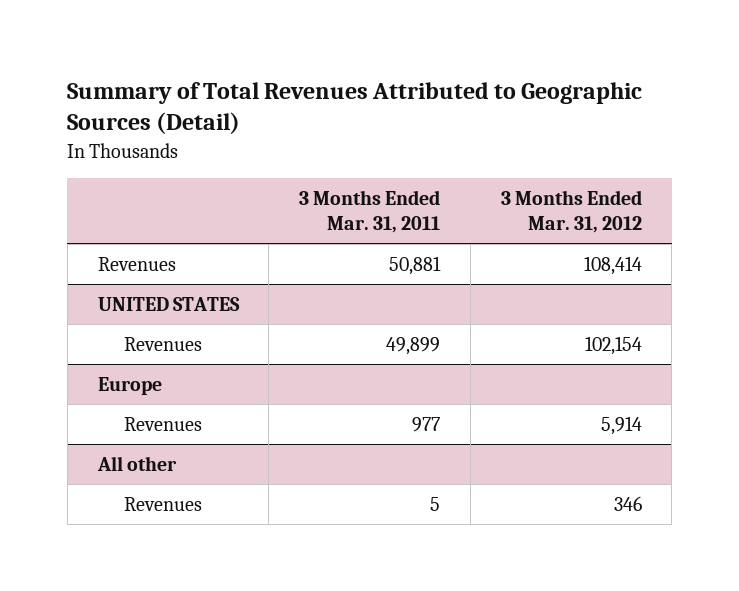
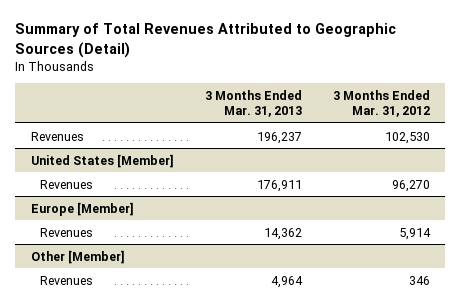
- | 3 Months Ended Mar. 31, 2011 | 3 Months Ended Mar. 31, 2012
+ | 3 Months Ended Mar. 31, 2013 | 3 Months Ended Mar. 31, 2012
- Revenues | 50,881 | 108,414
- UNITED STATES
- Revenues | 49,899 | 102,154
- Europe
+ Revenues | 196,237 | 102,530
+ United States [Member]
+ Revenues | 176,911 | 96,270
+ Europe [Member]
- All other
+ Other [Member]

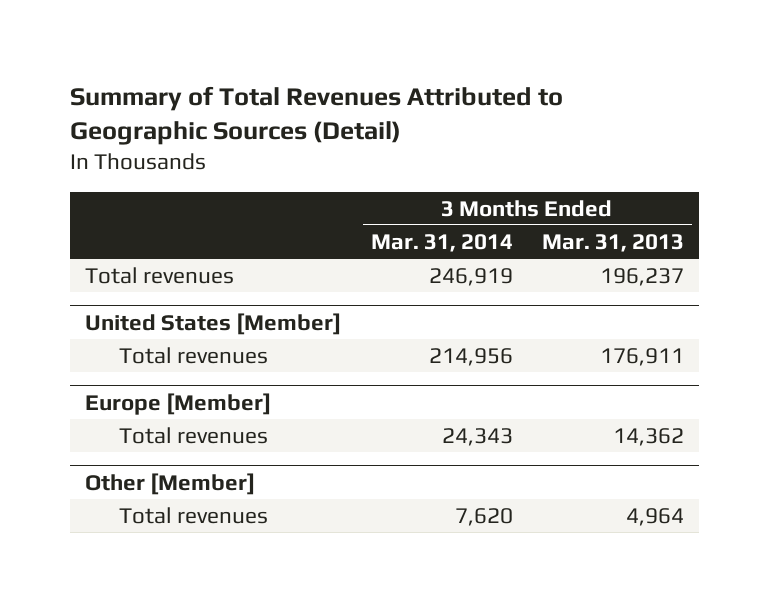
- | 3 Months Ended Mar. 31, 2013 | 3 Months Ended Mar. 31, 2012
+ | 3 Months Ended Mar. 31, 2014 | 3 Months Ended Mar. 31, 2013
- Revenues | 196,237 | 102,530
+ Total revenues | 246,919 | 196,237
@ United States [Member]
- Revenues | 176,911 | 96,270
+ Total revenues | 214,956 | 176,911
@ Europe [Member]
- Revenues | 14,362 | 5,914
+ Total revenues | 24,343 | 14,362
@ Other [Member]
- Revenues | 4,964 | 346
+ Total revenues | 7,620 | 4,964

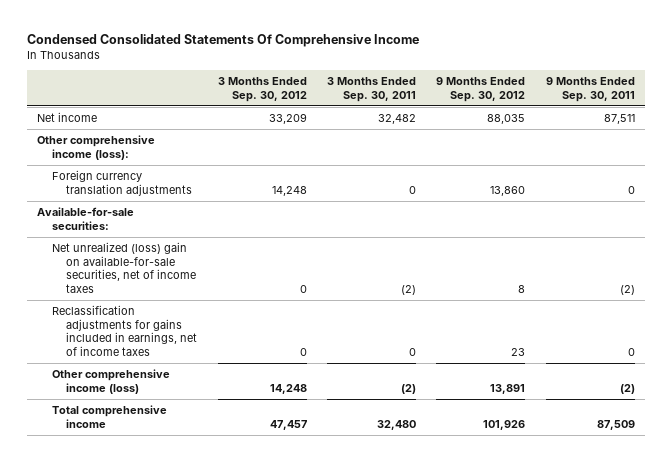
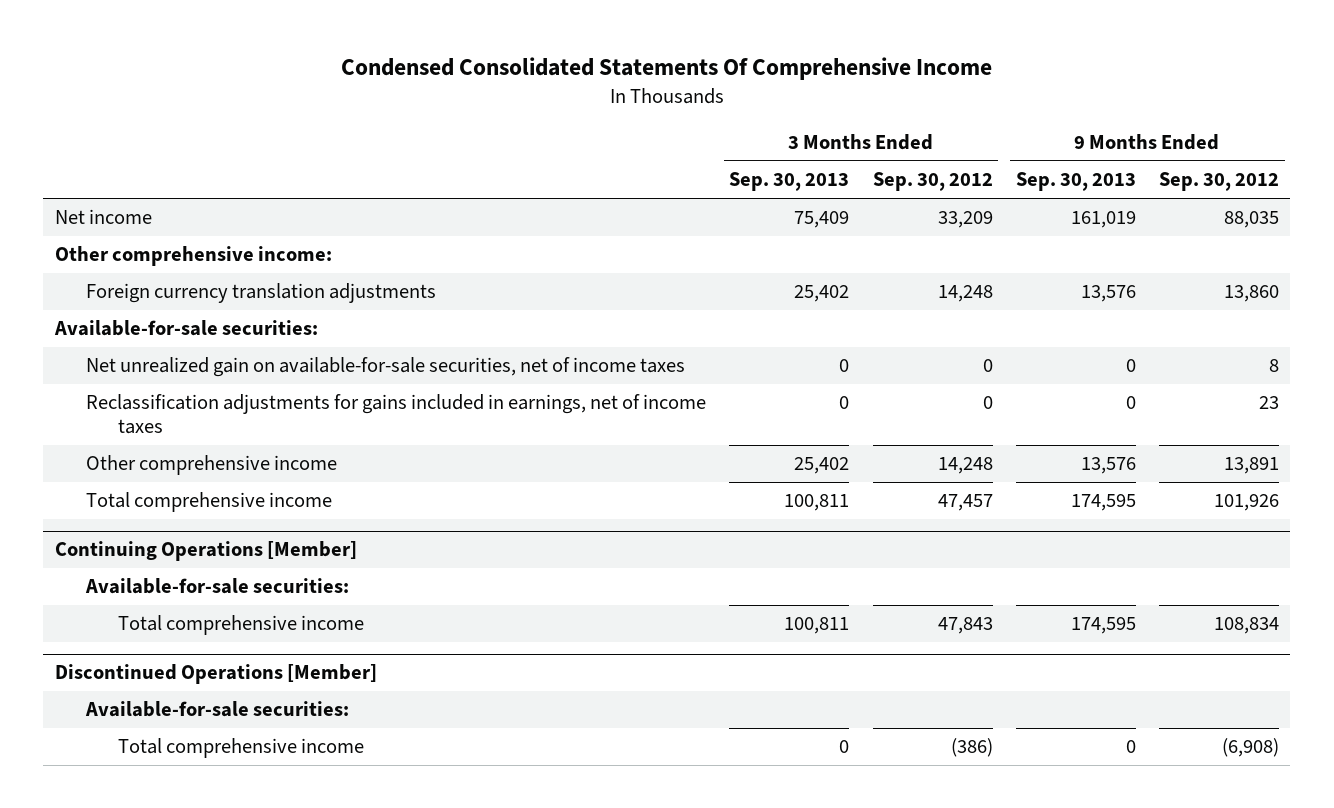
- | 3 Months Ended Sep. 30, 2012 | 3 Months Ended Sep. 30, 2011 | 9 Months Ended Sep. 30, 2012 | 9 Months Ended Sep. 30, 2011
+ | 3 Months Ended Sep. 30, 2013 | 3 Months Ended Sep. 30, 2012 | 9 Months Ended Sep. 30, 2013 | 9 Months Ended Sep. 30, 2012
- Other comprehensive income (loss):
+ Other comprehensive income:
- Net unrealized (loss) gain on available-for-sale securities, net of income taxes | 0 | (2) | 8 | (2)
+ Net unrealized gain on available-for-sale securities, net of income taxes | 0 | 0 | 0 | 8
- Other comprehensive income (loss) | 14,248 | (2) | 13,891 | (2)
+ Other comprehensive income | 25,402 | 14,248 | 13,576 | 13,891
+ Continuing Operations [Member]
+ Available-for-sale securities:
+ Total comprehensive income | 100,811 | 47,843 | 174,595 | 108,834
+ Discontinued Operations [Member]
+ Available-for-sale securities:
+ Total comprehensive income | 0 | (386) | 0 | (6,908)

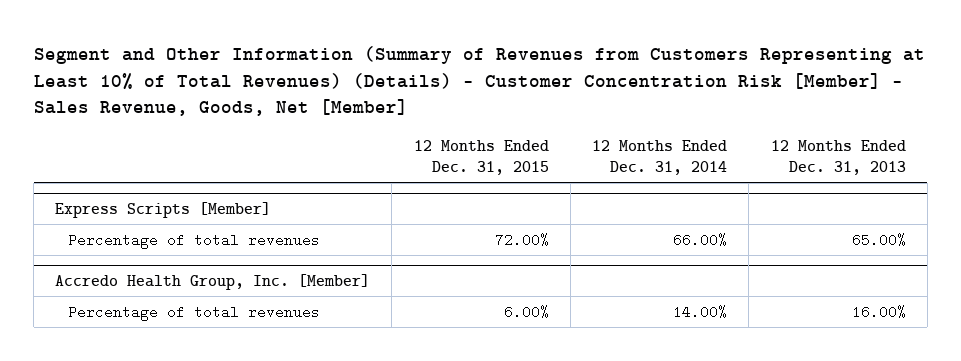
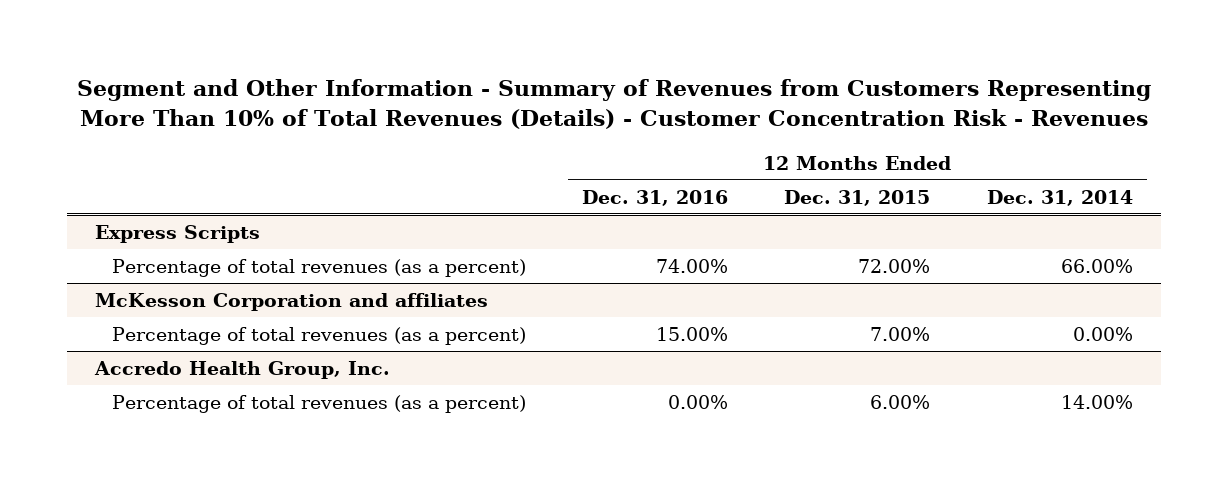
- Segment and Other Information (Summary of Revenues from Customers Representing at Least 10% of Total Revenues) (Details) - Customer Concentration Risk [Member] - Sales Revenue, Goods, Net [Member]
+ Segment and Other Information - Summary of Revenues from Customers Representing More Than 10% of Total Revenues (Details) - Customer Concentration Risk - Revenues
- | 12 Months Ended Dec. 31, 2015 | 12 Months Ended Dec. 31, 2014 | 12 Months Ended Dec. 31, 2013
+ | 12 Months Ended Dec. 31, 2016 | 12 Months Ended Dec. 31, 2015 | 12 Months Ended Dec. 31, 2014
- Express Scripts [Member]
- Percentage of total revenues | 72.00% | 66.00% | 65.00%
- Accredo Health Group, Inc. [Member]
- Percentage of total revenues | 6.00% | 14.00% | 16.00%
+ Express Scripts
+ Percentage of total revenues (as a percent) | 74.00% | 72.00% | 66.00%
+ McKesson Corporation and affiliates
+ Percentage of total revenues (as a percent) | 15.00% | 7.00% | 0.00%
+ Accredo Health Group, Inc.
+ Percentage of total revenues (as a percent) | 0.00% | 6.00% | 14.00%

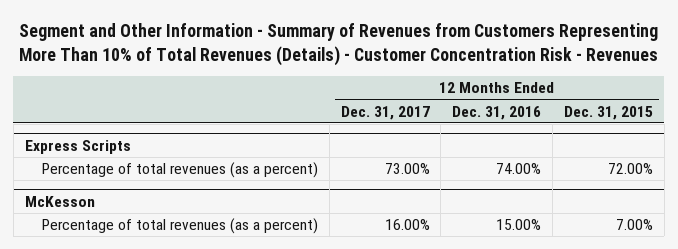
- | 12 Months Ended Dec. 31, 2016 | 12 Months Ended Dec. 31, 2015 | 12 Months Ended Dec. 31, 2014
+ | 12 Months Ended Dec. 31, 2017 | 12 Months Ended Dec. 31, 2016 | 12 Months Ended Dec. 31, 2015
- McKesson Corporation and affiliates
+ McKesson
- Accredo Health Group, Inc.
- Percentage of total revenues (as a percent) | 0.00% | 6.00% | 14.00%

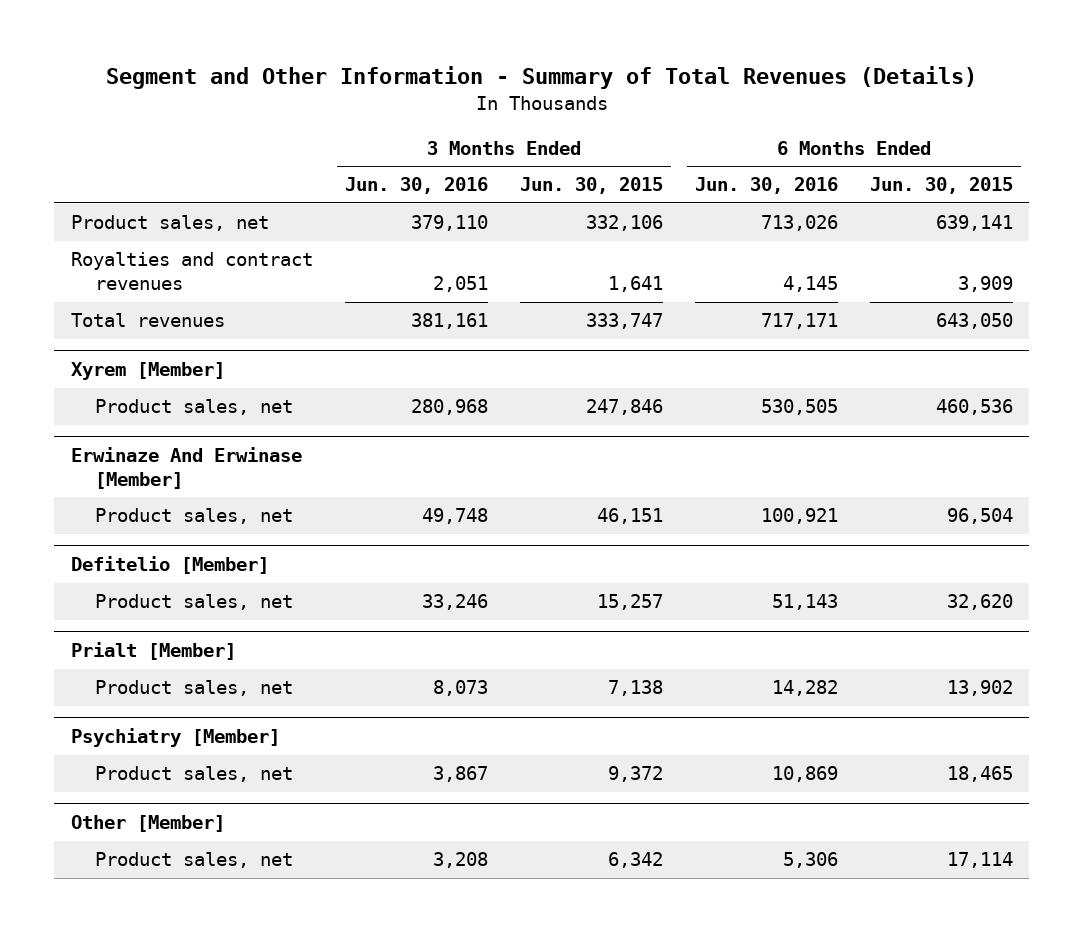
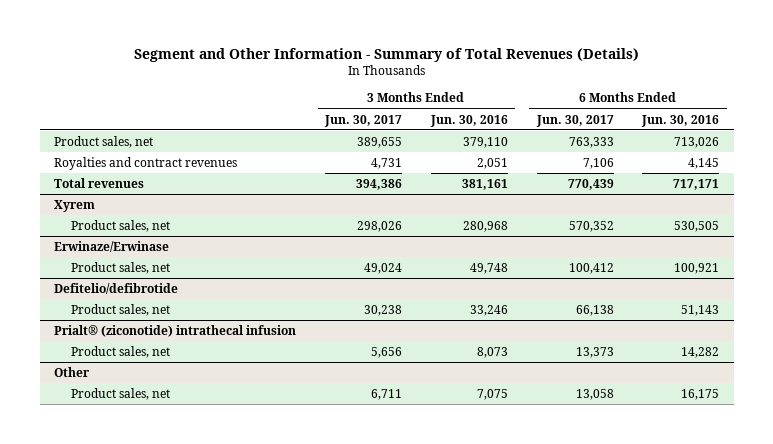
- | 3 Months Ended Jun. 30, 2016 | 3 Months Ended Jun. 30, 2015 | 6 Months Ended Jun. 30, 2016 | 6 Months Ended Jun. 30, 2015
+ | 3 Months Ended Jun. 30, 2017 | 3 Months Ended Jun. 30, 2016 | 6 Months Ended Jun. 30, 2017 | 6 Months Ended Jun. 30, 2016
- Xyrem [Member]
+ Xyrem
- Erwinaze And Erwinase [Member]
+ Erwinaze/Erwinase
- Defitelio [Member]
+ Defitelio/defibrotide
- Prialt [Member]
+ Prialt® (ziconotide) intrathecal infusion
- Psychiatry [Member]
- Product sales, net | 3,867 | 9,372 | 10,869 | 18,465
- Other [Member]
- Product sales, net | 3,208 | 6,342 | 5,306 | 17,114
+ Other
+ Product sales, net | 6,711 | 7,075 | 13,058 | 16,175

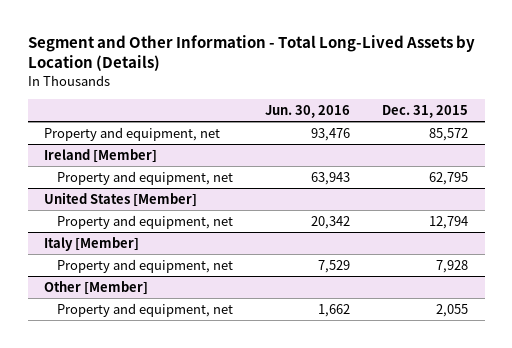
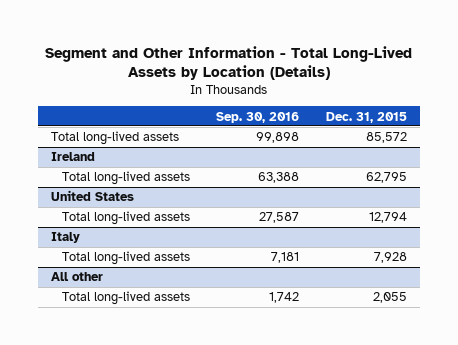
- | Jun. 30, 2016 | Dec. 31, 2015
+ | Sep. 30, 2016 | Dec. 31, 2015
- Property and equipment, net | 93,476 | 85,572
- Ireland [Member]
- Property and equipment, net | 63,943 | 62,795
- United States [Member]
- Property and equipment, net | 20,342 | 12,794
- Italy [Member]
- Property and equipment, net | 7,529 | 7,928
- Other [Member]
- Property and equipment, net | 1,662 | 2,055
+ Total long-lived assets | 99,898 | 85,572
+ Ireland
+ Total long-lived assets | 63,388 | 62,795
+ United States
+ Total long-lived assets | 27,587 | 12,794
+ Italy
+ Total long-lived assets | 7,181 | 7,928
+ All other
+ Total long-lived assets | 1,742 | 2,055

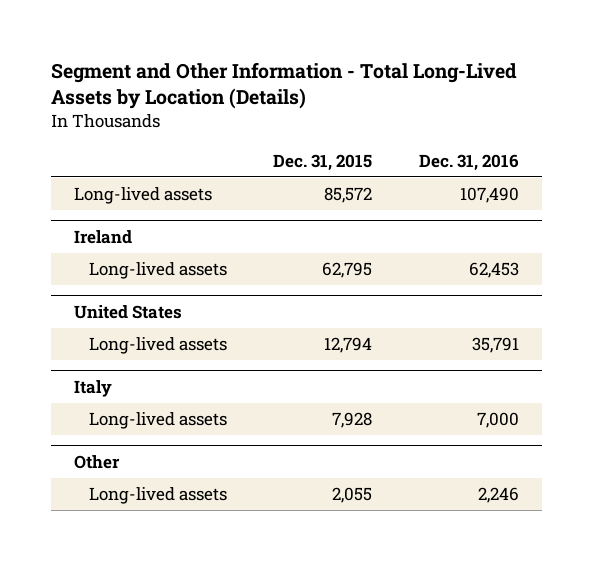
- | Sep. 30, 2016 | Dec. 31, 2015
+ | Dec. 31, 2015 | Dec. 31, 2016
- Total long-lived assets | 99,898 | 85,572
+ Long-lived assets | 85,572 | 107,490
@ Ireland
- Total long-lived assets | 63,388 | 62,795
+ Long-lived assets | 62,795 | 62,453
@ United States
- Total long-lived assets | 27,587 | 12,794
+ Long-lived assets | 12,794 | 35,791
@ Italy
- Total long-lived assets | 7,181 | 7,928
- All other
- Total long-lived assets | 1,742 | 2,055
@ Italy
+ Long-lived assets | 7,928 | 7,000
+ Other
+ Long-lived assets | 2,055 | 2,246

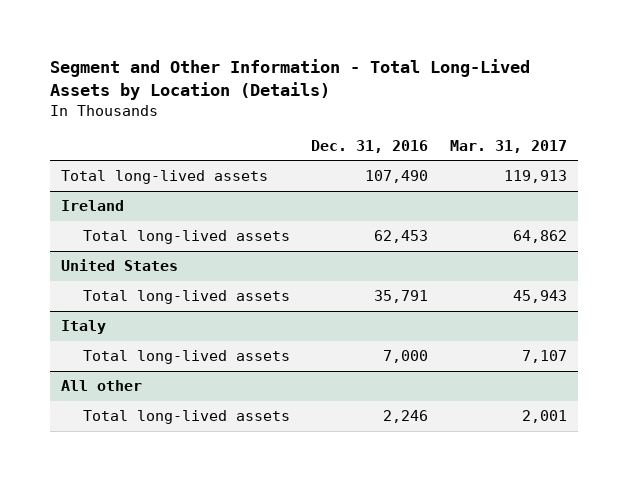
- | Dec. 31, 2015 | Dec. 31, 2016
+ | Dec. 31, 2016 | Mar. 31, 2017
- Long-lived assets | 85,572 | 107,490
+ Total long-lived assets | 107,490 | 119,913
@ Ireland
- Long-lived assets | 62,795 | 62,453
+ Total long-lived assets | 62,453 | 64,862
@ United States
- Long-lived assets | 12,794 | 35,791
+ Total long-lived assets | 35,791 | 45,943
@ Italy
- Long-lived assets | 7,928 | 7,000
- Other
- Long-lived assets | 2,055 | 2,246
@ Italy
+ Total long-lived assets | 7,000 | 7,107
+ All other
+ Total long-lived assets | 2,246 | 2,001

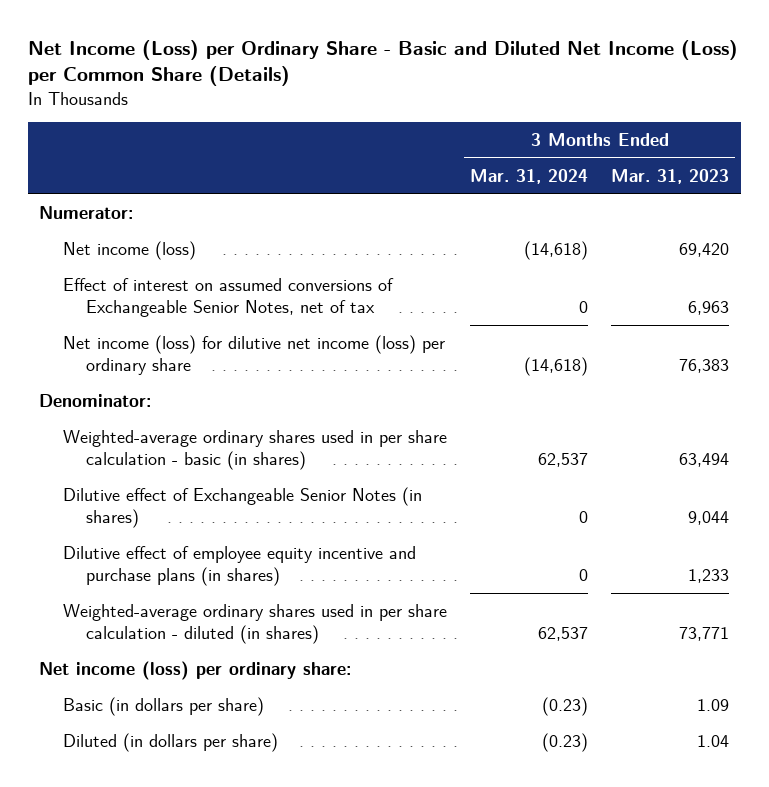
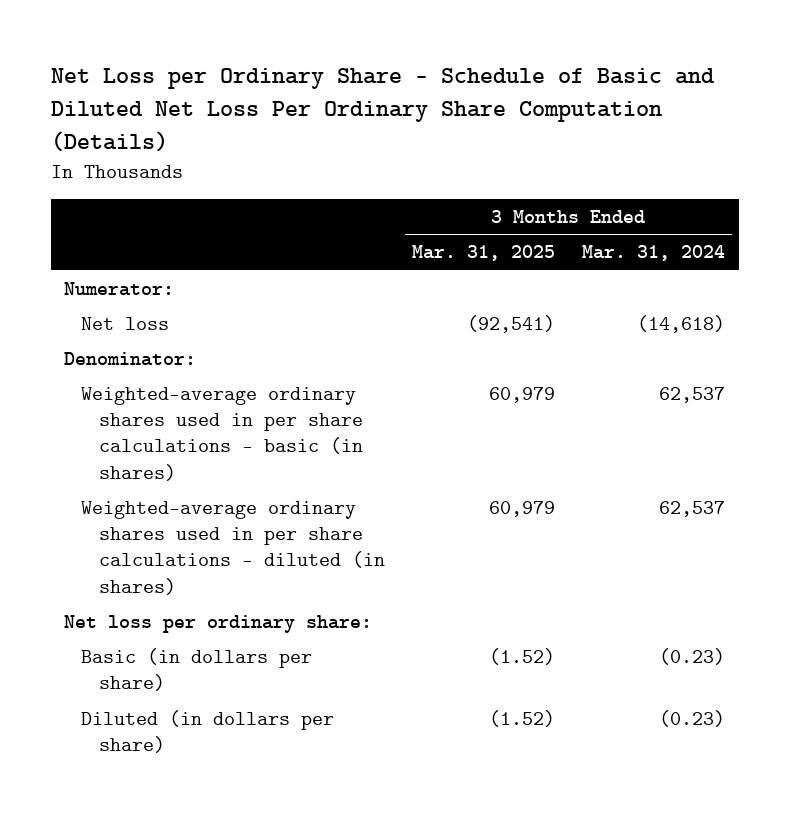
- Net Income (Loss) per Ordinary Share - Basic and Diluted Net Income (Loss) per Common Share (Details)
+ Net Loss per Ordinary Share - Schedule of Basic and Diluted Net Loss Per Ordinary Share Computation (Details)
- | 3 Months Ended Mar. 31, 2024 | 3 Months Ended Mar. 31, 2023
+ | 3 Months Ended Mar. 31, 2025 | 3 Months Ended Mar. 31, 2024
- Net income (loss) | (14,618) | 69,420
- Effect of interest on assumed conversions of Exchangeable Senior Notes, net of tax | 0 | 6,963
- Net income (loss) for dilutive net income (loss) per ordinary share | (14,618) | 76,383
+ Net loss | (92,541) | (14,618)
- Weighted-average ordinary shares used in per share calculation - basic (in shares) | 62,537 | 63,494
- Dilutive effect of Exchangeable Senior Notes (in shares) | 0 | 9,044
- Dilutive effect of employee equity incentive and purchase plans (in shares) | 0 | 1,233
- Weighted-average ordinary shares used in per share calculation - diluted (in shares) | 62,537 | 73,771
- Net income (loss) per ordinary share:
+ Weighted-average ordinary shares used in per share calculations - basic (in shares) | 60,979 | 62,537
+ Weighted-average ordinary shares used in per share calculations - diluted (in shares) | 60,979 | 62,537
+ Net loss per ordinary share:

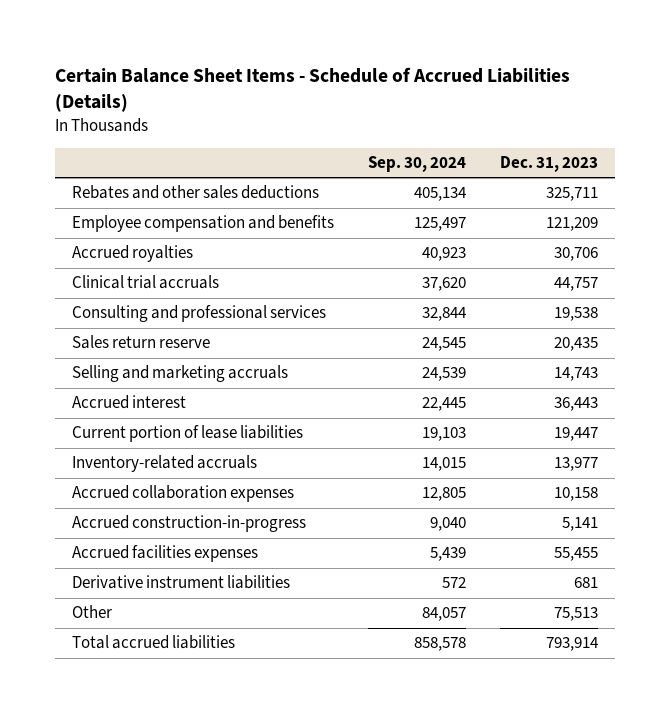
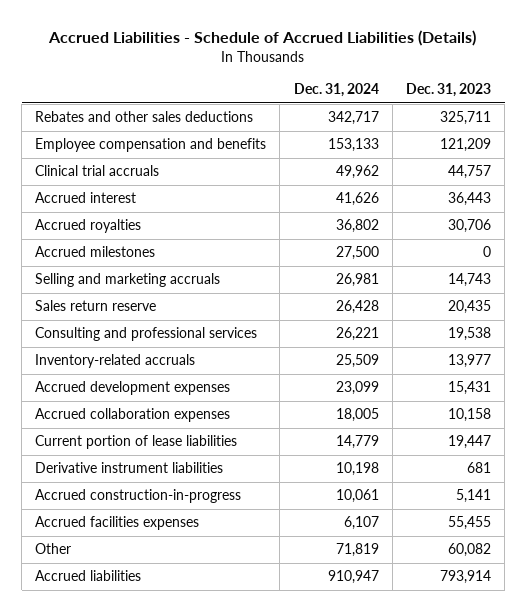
- Certain Balance Sheet Items - Schedule of Accrued Liabilities (Details)
+ Accrued Liabilities - Schedule of Accrued Liabilities (Details)
- | Sep. 30, 2024 | Dec. 31, 2023
+ | Dec. 31, 2024 | Dec. 31, 2023
moved down: Accrued royalties | 36,802 | 30,706
+ Accrued milestones | 27,500 | 0
moved down: Selling and marketing accruals | 26,981 | 14,743
moved down: Sales return reserve | 26,428 | 20,435
moved down: Consulting and professional services | 26,221 | 19,538
+ Accrued development expenses | 23,099 | 15,431
moved down: Current portion of lease liabilities | 14,779 | 19,447
moved up: Derivative instrument liabilities | 10,198 | 681
- Other | 84,057 | 75,513
- Total accrued liabilities | 858,578 | 793,914
+ Other | 71,819 | 60,082
+ Accrued liabilities | 910,947 | 793,914

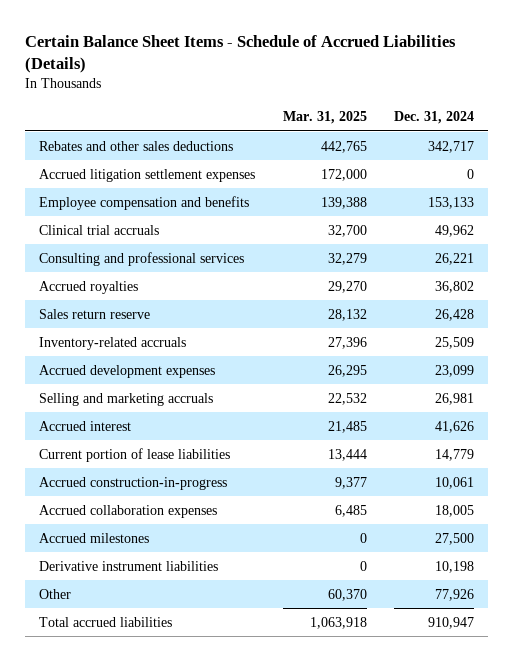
- Accrued Liabilities - Schedule of Accrued Liabilities (Details)
+ Certain Balance Sheet Items - Schedule of Accrued Liabilities (Details)
- | Dec. 31, 2024 | Dec. 31, 2023
+ | Mar. 31, 2025 | Dec. 31, 2024
+ Accrued litigation settlement expenses | 172,000 | 0
moved up: Consulting and professional services | 32,279 | 26,221
moved down: Selling and marketing accruals | 22,532 | 26,981
moved down: Accrued interest | 21,485 | 41,626
- Accrued facilities expenses | 6,107 | 55,455
- Other | 71,819 | 60,082
- Accrued liabilities | 910,947 | 793,914
moved down: Accrued collaboration expenses | 6,485 | 18,005
moved down: Accrued milestones | 0 | 27,500
moved down: Derivative instrument liabilities | 0 | 10,198
+ Other | 60,370 | 77,926
+ Total accrued liabilities | 1,063,918 | 910,947

